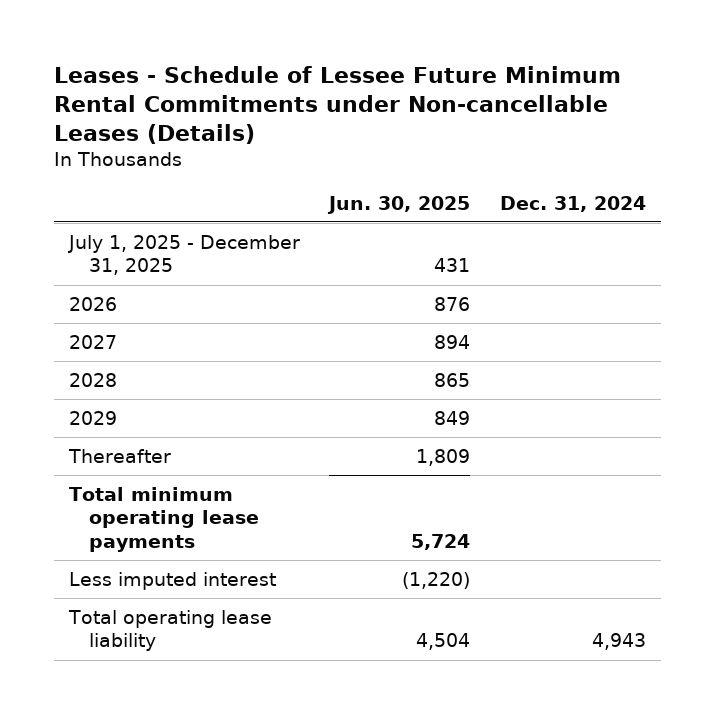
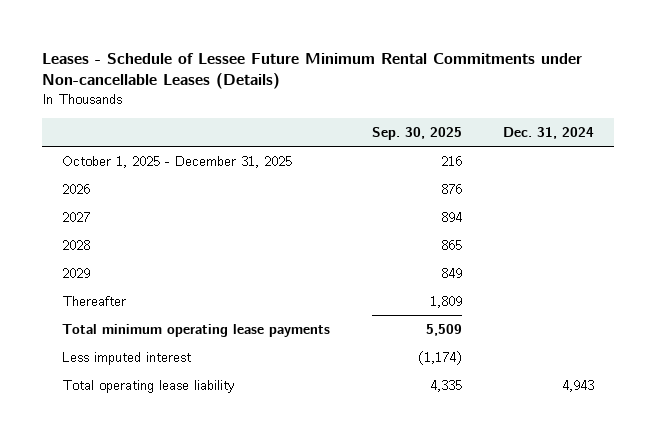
- | Jun. 30, 2025 | Dec. 31, 2024
+ | Sep. 30, 2025 | Dec. 31, 2024
- July 1, 2025 - December 31, 2025 | 431 |
+ October 1, 2025 - December 31, 2025 | 216 |

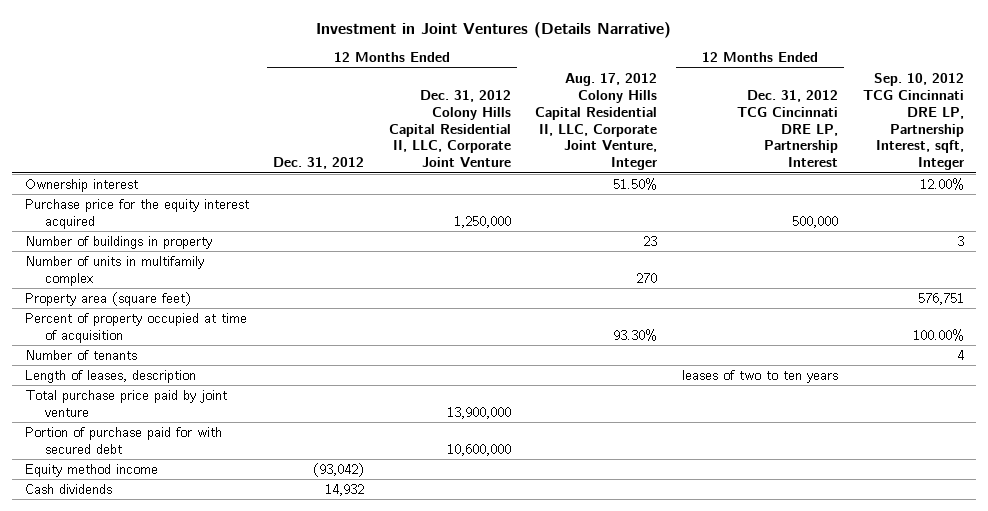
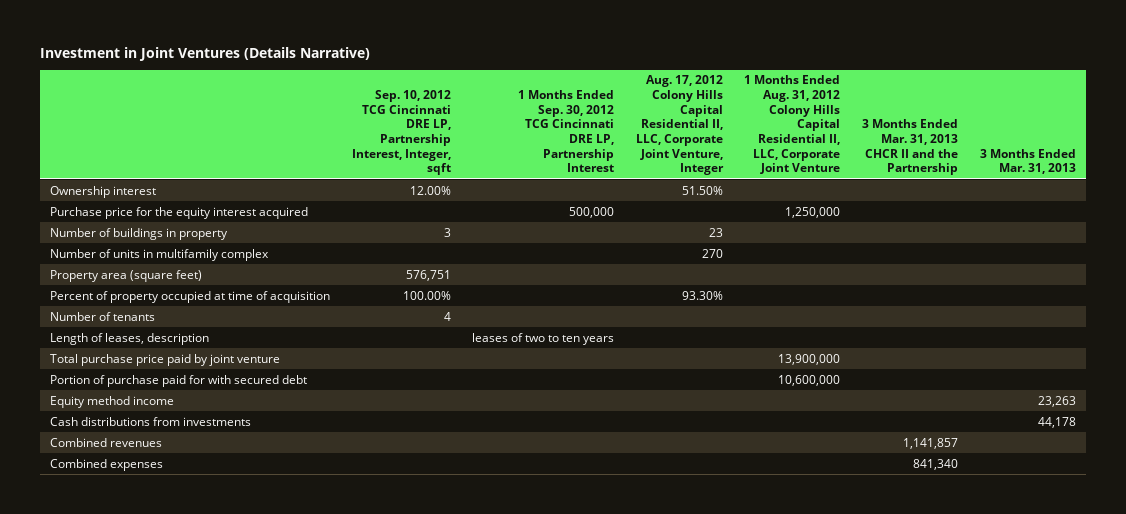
- | 12 Months Ended Dec. 31, 2012 | 12 Months Ended Dec. 31, 2012 Colony Hills Capital Residential II, LLC, Corporate Joint Venture | Aug. 17, 2012 Colony Hills Capital Residential II, LLC, Corporate Joint Venture, Integer | 12 Months Ended Dec. 31, 2012 TCG Cincinnati DRE LP, Partnership Interest | Sep. 10, 2012 TCG Cincinnati DRE LP, Partnership Interest, sqft, Integer
+ | Sep. 10, 2012 TCG Cincinnati DRE LP, Partnership Interest, Integer, sqft | 1 Months Ended Sep. 30, 2012 TCG Cincinnati DRE LP, Partnership Interest | Aug. 17, 2012 Colony Hills Capital Residential II, LLC, Corporate Joint Venture, Integer | 1 Months Ended Aug. 31, 2012 Colony Hills Capital Residential II, LLC, Corporate Joint Venture | 3 Months Ended Mar. 31, 2013 CHCR II and the Partnership | 3 Months Ended Mar. 31, 2013
- Cash dividends | 14,932 | | | |
+ Cash distributions from investments | | | | | | 44,178
+ Combined revenues | | | | | 1,141,857 |
+ Combined expenses | | | | | 841,340 |

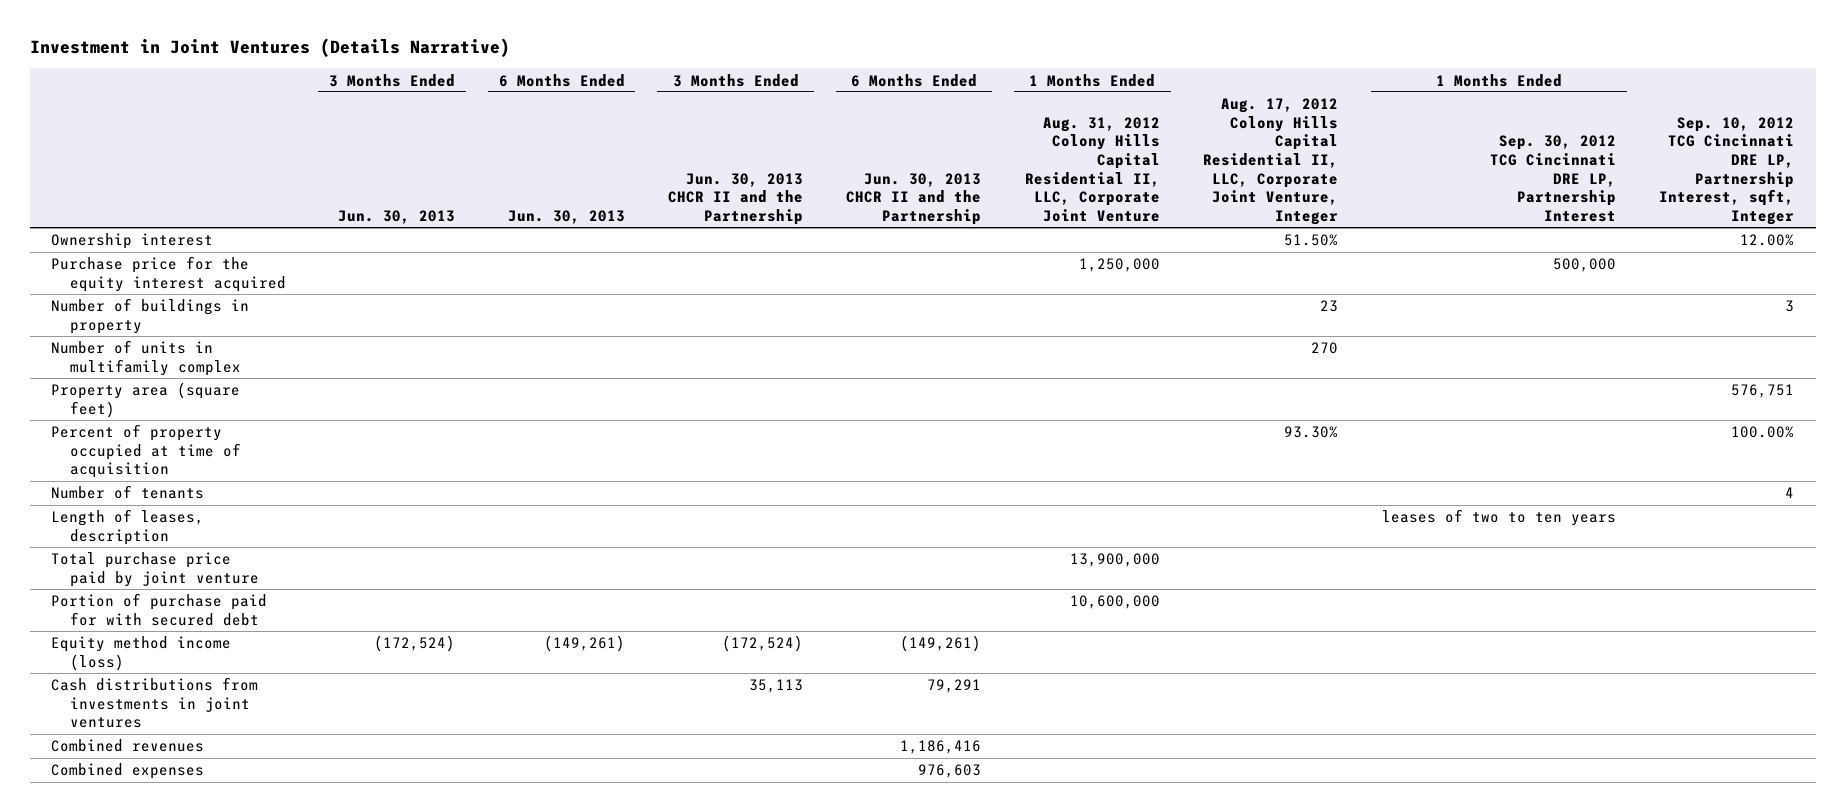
- | Sep. 10, 2012 TCG Cincinnati DRE LP, Partnership Interest, Integer, sqft | 1 Months Ended Sep. 30, 2012 TCG Cincinnati DRE LP, Partnership Interest | Aug. 17, 2012 Colony Hills Capital Residential II, LLC, Corporate Joint Venture, Integer | 1 Months Ended Aug. 31, 2012 Colony Hills Capital Residential II, LLC, Corporate Joint Venture | 3 Months Ended Mar. 31, 2013 CHCR II and the Partnership | 3 Months Ended Mar. 31, 2013
+ | 3 Months Ended Jun. 30, 2013 | 6 Months Ended Jun. 30, 2013 | 3 Months Ended Jun. 30, 2013 CHCR II and the Partnership | 6 Months Ended Jun. 30, 2013 CHCR II and the Partnership | 1 Months Ended Aug. 31, 2012 Colony Hills Capital Residential II, LLC, Corporate Joint Venture | Aug. 17, 2012 Colony Hills Capital Residential II, LLC, Corporate Joint Venture, Integer | 1 Months Ended Sep. 30, 2012 TCG Cincinnati DRE LP, Partnership Interest | Sep. 10, 2012 TCG Cincinnati DRE LP, Partnership Interest, sqft, Integer
- Equity method income | | | | | | 23,263
- Cash distributions from investments | | | | | | 44,178
+ Equity method income (loss) | (172,524) | (149,261) | (172,524) | (149,261) | | | |
+ Cash distributions from investments in joint ventures | | | 35,113 | 79,291 | | | |

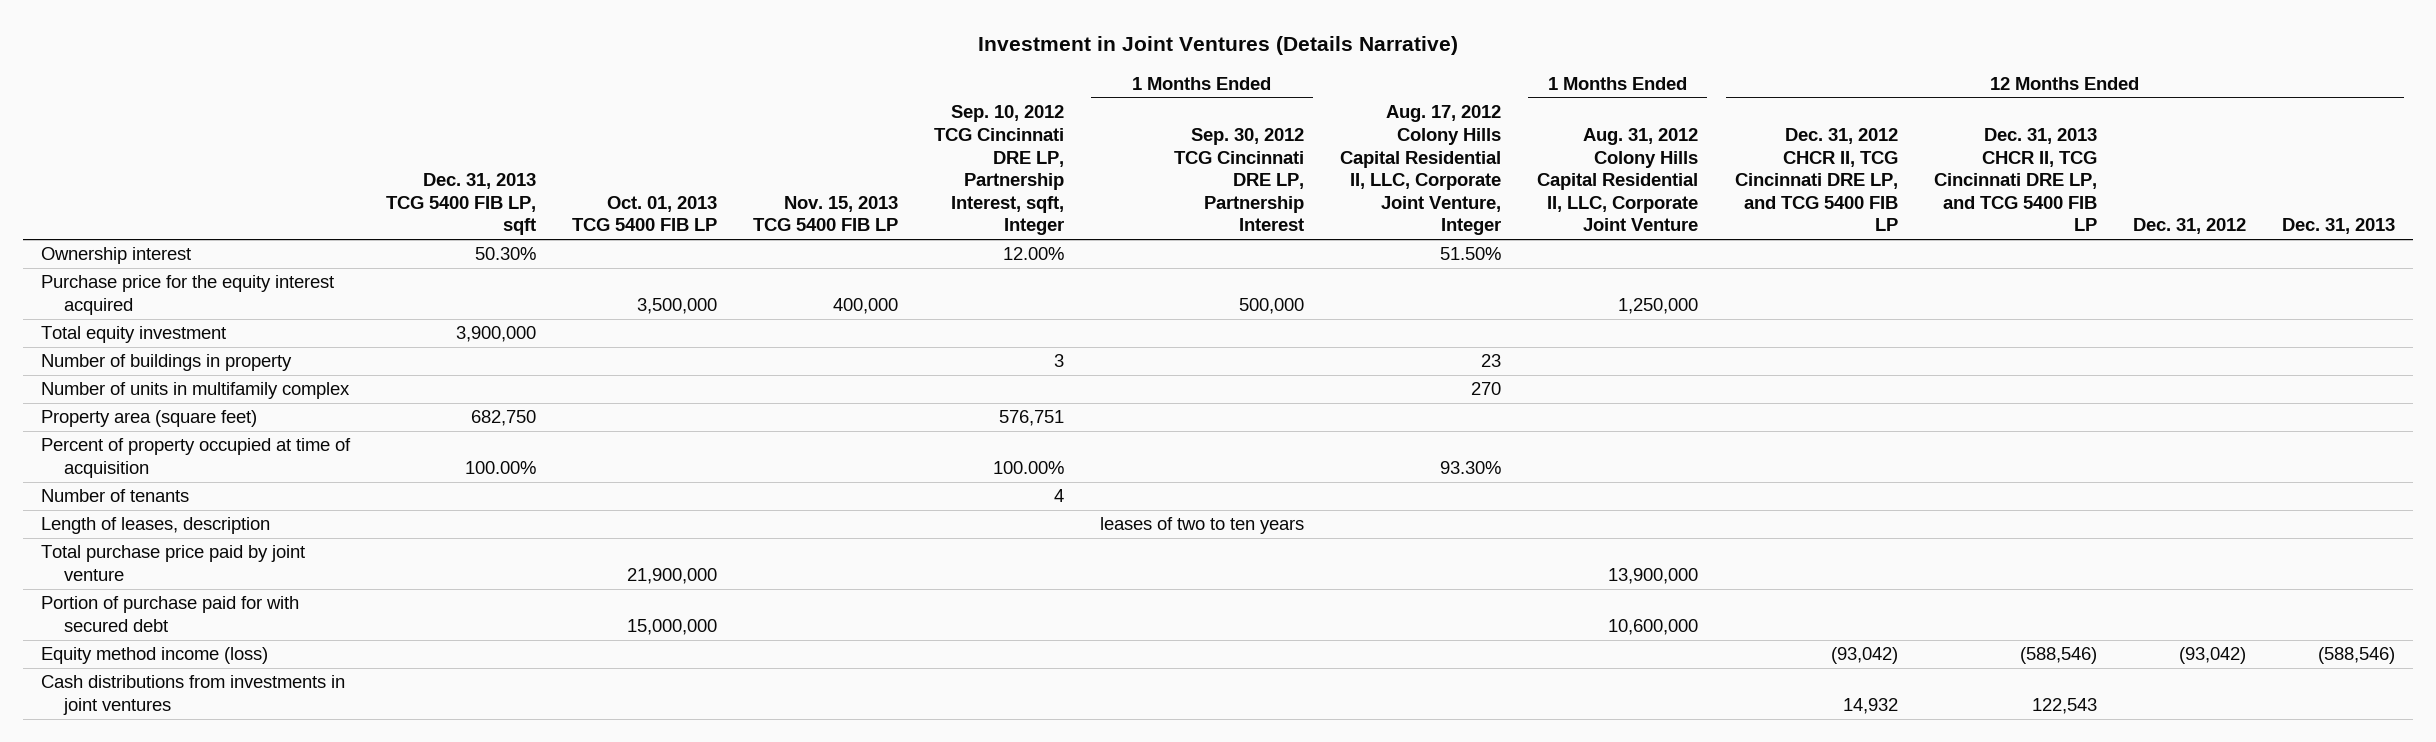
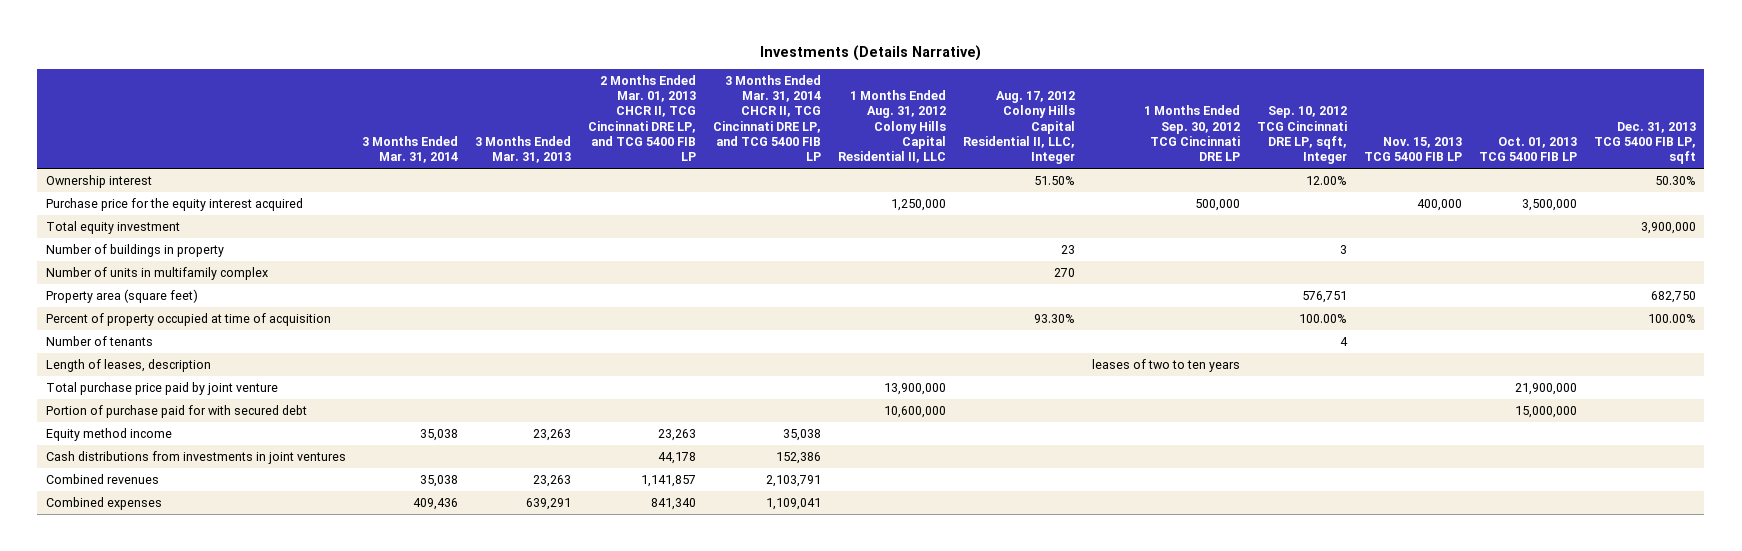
- Investment in Joint Ventures (Details Narrative)
+ Investments (Details Narrative)
- | Dec. 31, 2013 TCG 5400 FIB LP, sqft | Oct. 01, 2013 TCG 5400 FIB LP | Nov. 15, 2013 TCG 5400 FIB LP | Sep. 10, 2012 TCG Cincinnati DRE LP, Partnership Interest, sqft, Integer | 1 Months Ended Sep. 30, 2012 TCG Cincinnati DRE LP, Partnership Interest | Aug. 17, 2012 Colony Hills Capital Residential II, LLC, Corporate Joint Venture, Integer | 1 Months Ended Aug. 31, 2012 Colony Hills Capital Residential II, LLC, Corporate Joint Venture | 12 Months Ended Dec. 31, 2012 CHCR II, TCG Cincinnati DRE LP, and TCG 5400 FIB LP | 12 Months Ended Dec. 31, 2013 CHCR II, TCG Cincinnati DRE LP, and TCG 5400 FIB LP | 12 Months Ended Dec. 31, 2012 | 12 Months Ended Dec. 31, 2013
+ | 3 Months Ended Mar. 31, 2014 | 3 Months Ended Mar. 31, 2013 | 2 Months Ended Mar. 01, 2013 CHCR II, TCG Cincinnati DRE LP, and TCG 5400 FIB LP | 3 Months Ended Mar. 31, 2014 CHCR II, TCG Cincinnati DRE LP, and TCG 5400 FIB LP | 1 Months Ended Aug. 31, 2012 Colony Hills Capital Residential II, LLC | Aug. 17, 2012 Colony Hills Capital Residential II, LLC, Integer | 1 Months Ended Sep. 30, 2012 TCG Cincinnati DRE LP | Sep. 10, 2012 TCG Cincinnati DRE LP, sqft, Integer | Nov. 15, 2013 TCG 5400 FIB LP | Oct. 01, 2013 TCG 5400 FIB LP | Dec. 31, 2013 TCG 5400 FIB LP, sqft
- Equity method income (loss) | | | | | | | | (93,042) | (588,546) | (93,042) | (588,546)
+ Equity method income | 35,038 | 23,263 | 23,263 | 35,038 | | | | | | |
+ Combined revenues | 35,038 | 23,263 | 1,141,857 | 2,103,791 | | | | | | |
+ Combined expenses | 409,436 | 639,291 | 841,340 | 1,109,041 | | | | | | |

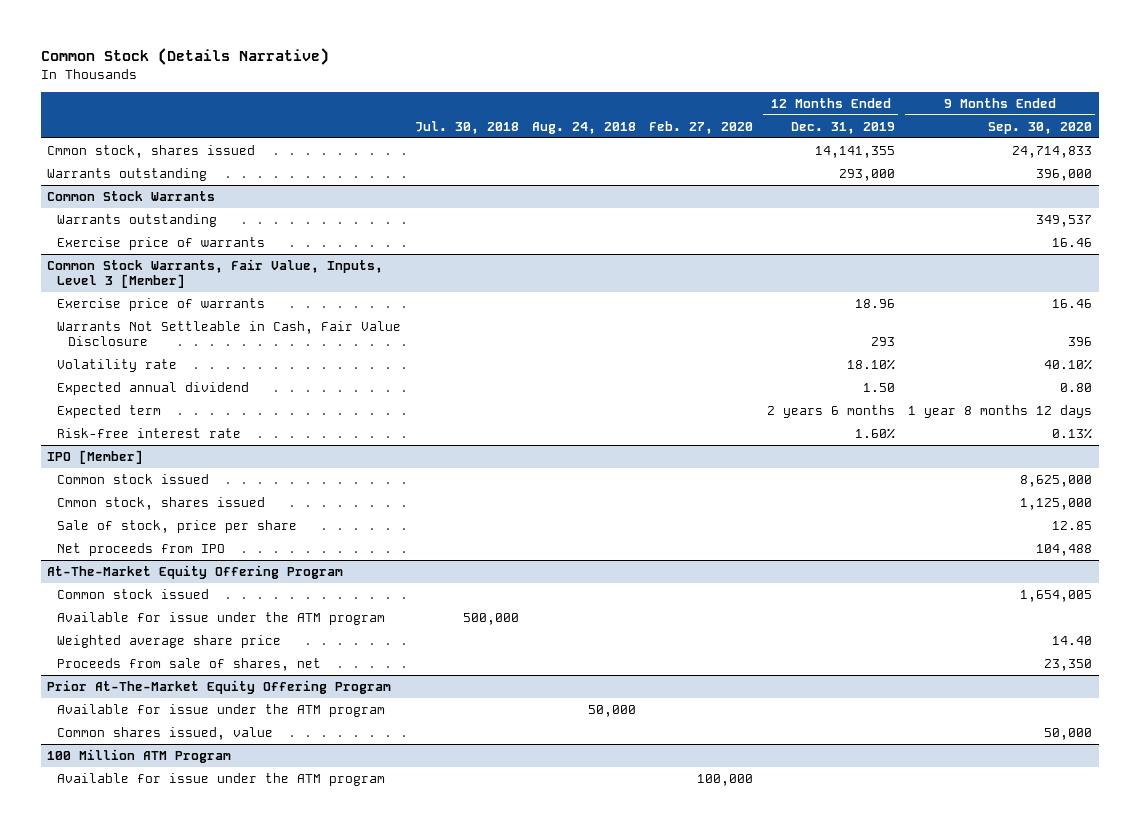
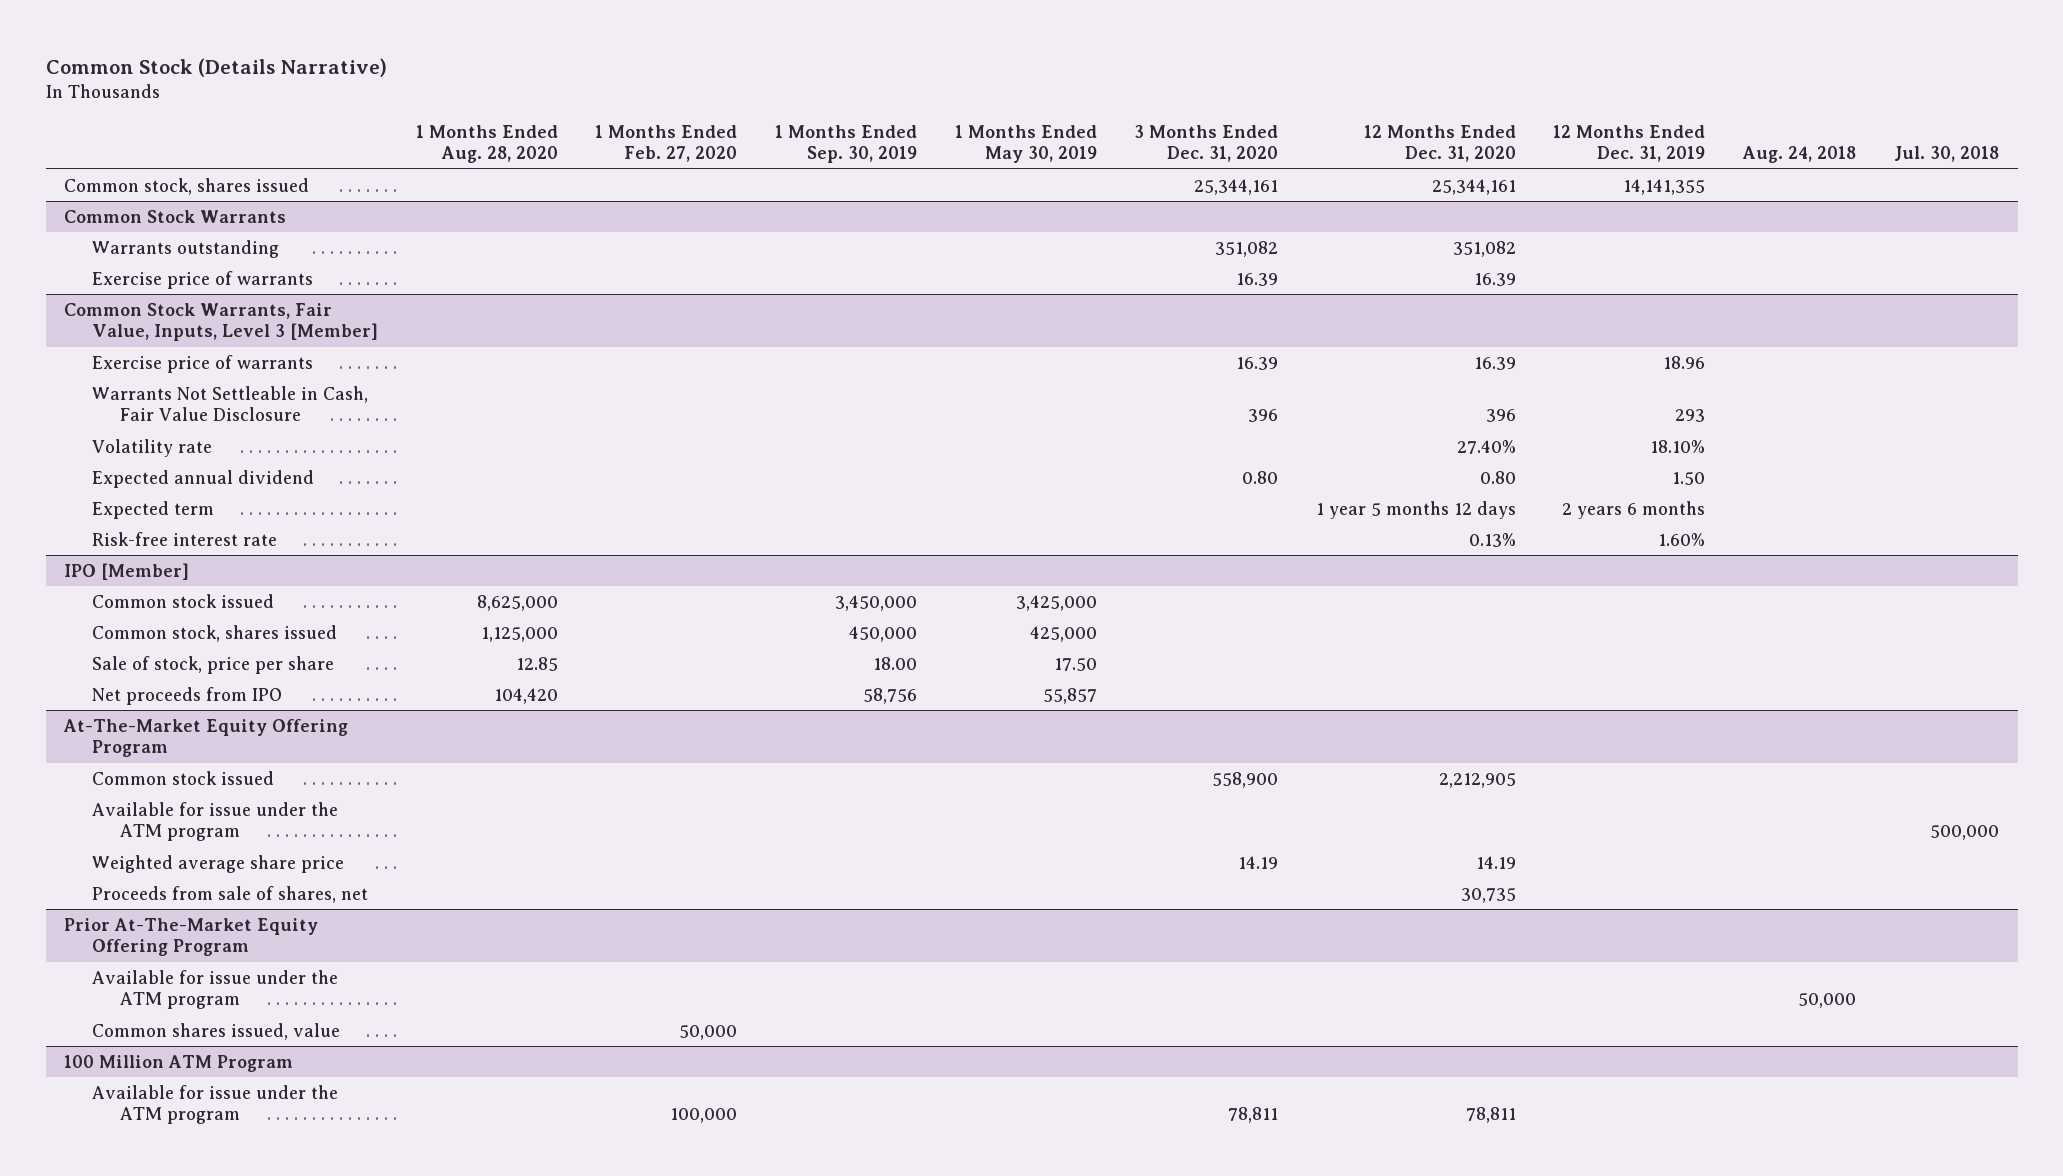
- | Jul. 30, 2018 | Aug. 24, 2018 | Feb. 27, 2020 | 12 Months Ended Dec. 31, 2019 | 9 Months Ended Sep. 30, 2020
+ | 1 Months Ended Aug. 28, 2020 | 1 Months Ended Feb. 27, 2020 | 1 Months Ended Sep. 30, 2019 | 1 Months Ended May 30, 2019 | 3 Months Ended Dec. 31, 2020 | 12 Months Ended Dec. 31, 2020 | 12 Months Ended Dec. 31, 2019 | Aug. 24, 2018 | Jul. 30, 2018
- Cmmon stock, shares issued | | | | 14,141,355 | 24,714,833
- Warrants outstanding | | | | 293,000 | 396,000
+ Common stock, shares issued | | | | | 25,344,161 | 25,344,161 | 14,141,355 | |
@ IPO [Member]
- Cmmon stock, shares issued | | | | | 1,125,000
+ Common stock, shares issued | 1,125,000 | | 450,000 | 425,000 | | | | |

